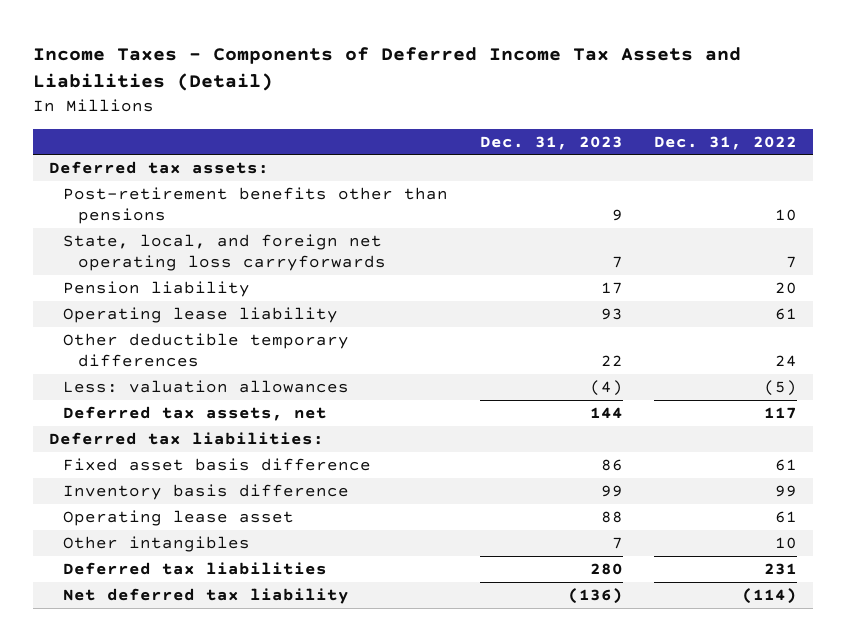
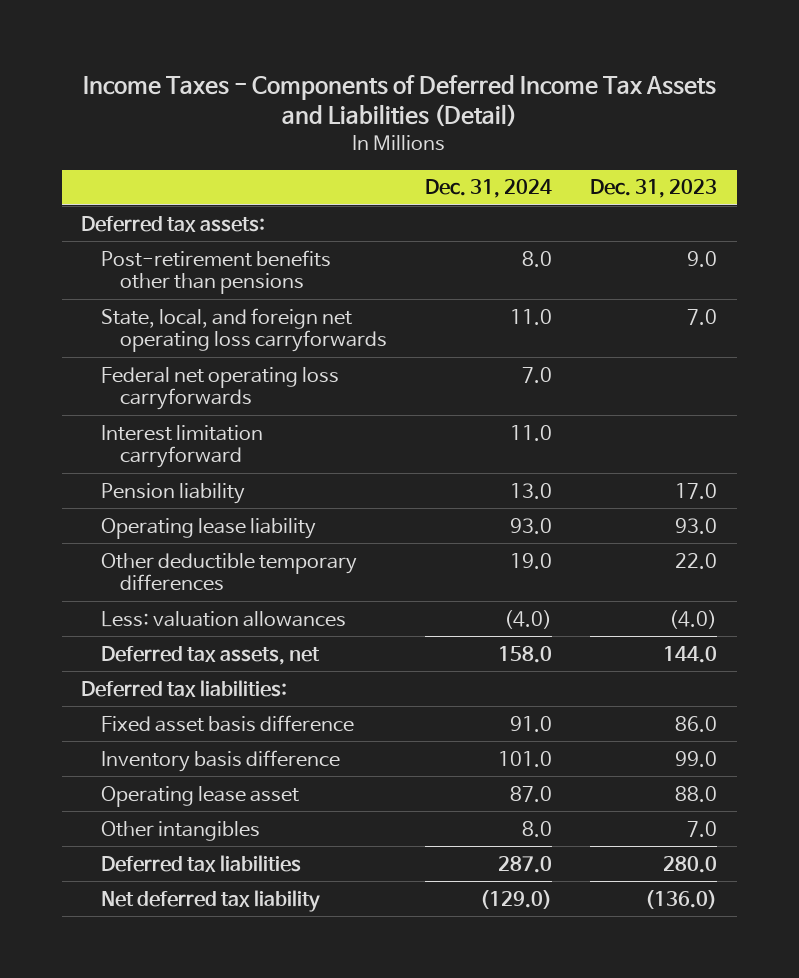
- | Dec. 31, 2023 | Dec. 31, 2022
+ | Dec. 31, 2024 | Dec. 31, 2023
- Post-retirement benefits other than pensions | 9 | 10
- State, local, and foreign net operating loss carryforwards | 7 | 7
- Pension liability | 17 | 20
- Operating lease liability | 93 | 61
- Other deductible temporary differences | 22 | 24
- Less: valuation allowances | (4) | (5)
- Deferred tax assets, net | 144 | 117
+ Post-retirement benefits other than pensions | 8.0 | 9.0
+ State, local, and foreign net operating loss carryforwards | 11.0 | 7.0
+ Federal net operating loss carryforwards | 7.0 |
+ Interest limitation carryforward | 11.0 |
+ Pension liability | 13.0 | 17.0
+ Operating lease liability | 93.0 | 93.0
+ Other deductible temporary differences | 19.0 | 22.0
+ Less: valuation allowances | (4.0) | (4.0)
+ Deferred tax assets, net | 158.0 | 144.0
- Fixed asset basis difference | 86 | 61
- Inventory basis difference | 99 | 99
- Operating lease asset | 88 | 61
- Other intangibles | 7 | 10
- Deferred tax liabilities | 280 | 231
- Net deferred tax liability | (136) | (114)
+ Fixed asset basis difference | 91.0 | 86.0
+ Inventory basis difference | 101.0 | 99.0
+ Operating lease asset | 87.0 | 88.0
+ Other intangibles | 8.0 | 7.0
+ Deferred tax liabilities | 287.0 | 280.0
+ Net deferred tax liability | (129.0) | (136.0)

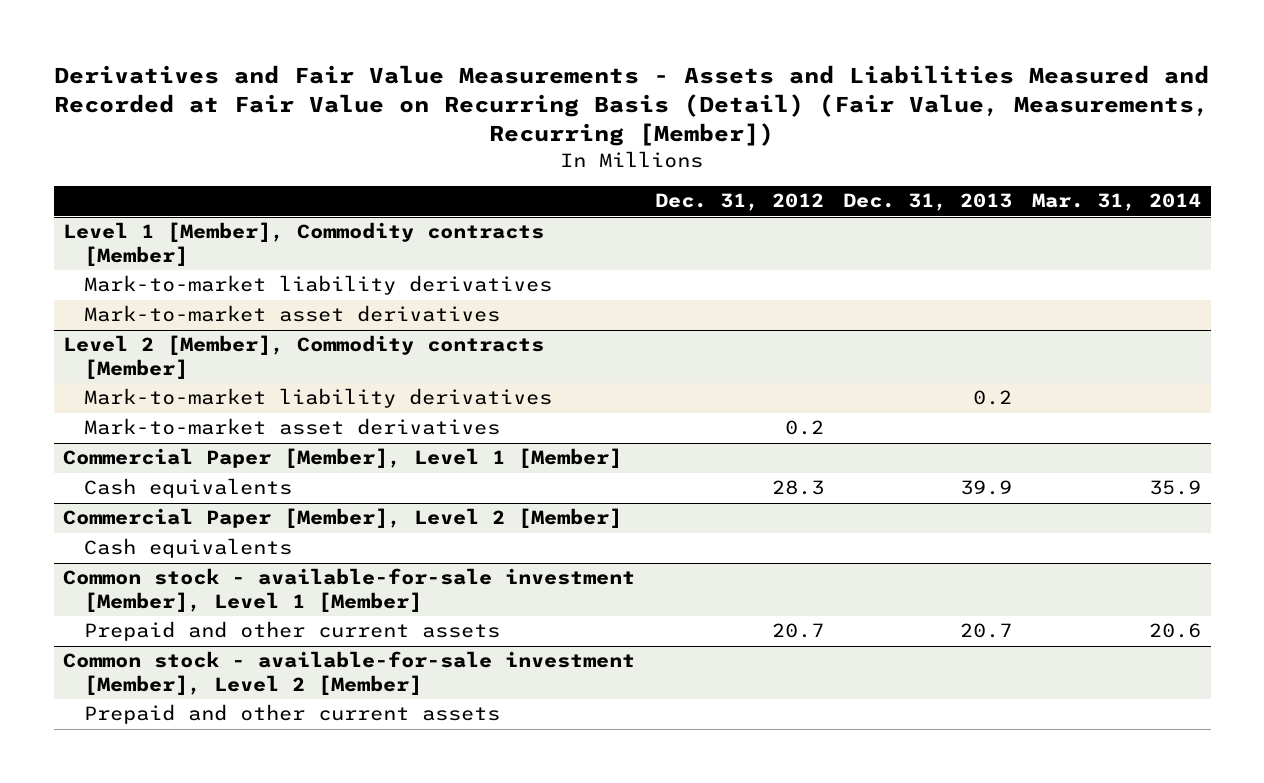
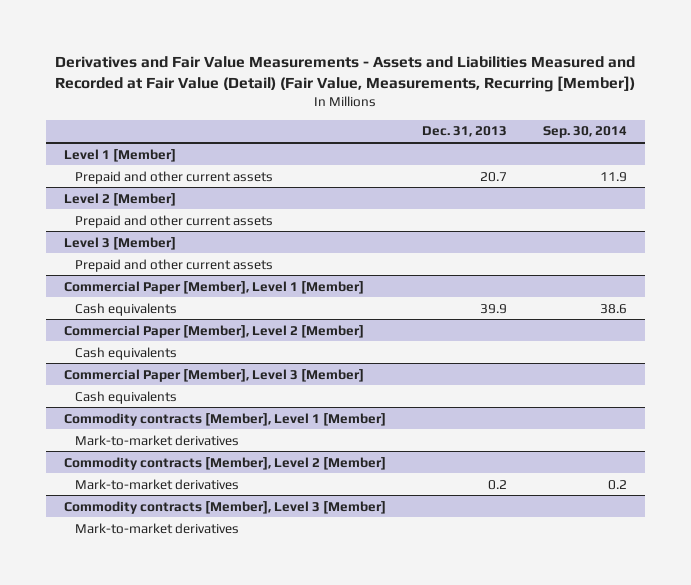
- Derivatives and Fair Value Measurements - Assets and Liabilities Measured and Recorded at Fair Value on Recurring Basis (Detail) (Fair Value, Measurements, Recurring [Member])
+ Derivatives and Fair Value Measurements - Assets and Liabilities Measured and Recorded at Fair Value (Detail) (Fair Value, Measurements, Recurring [Member])
- | Dec. 31, 2012 | Dec. 31, 2013 | Mar. 31, 2014
+ | Dec. 31, 2013 | Sep. 30, 2014
- Level 1 [Member], Commodity contracts [Member]
- Mark-to-market liability derivatives
- Mark-to-market asset derivatives
- Level 2 [Member], Commodity contracts [Member]
- Mark-to-market liability derivatives | | 0.2 |
- Mark-to-market asset derivatives | 0.2 | |
+ Level 1 [Member]
+ Prepaid and other current assets | 20.7 | 11.9
+ Level 2 [Member]
+ Prepaid and other current assets
+ Level 3 [Member]
+ Prepaid and other current assets
- Common stock - available-for-sale investment [Member], Level 1 [Member]
- Prepaid and other current assets | 20.7 | 20.7 | 20.6
- Common stock - available-for-sale investment [Member], Level 2 [Member]
- Prepaid and other current assets
+ Commercial Paper [Member], Level 3 [Member]
+ Cash equivalents
+ Commodity contracts [Member], Level 1 [Member]
+ Mark-to-market derivatives
+ Commodity contracts [Member], Level 2 [Member]
+ Mark-to-market derivatives | 0.2 | 0.2
+ Commodity contracts [Member], Level 3 [Member]
+ Mark-to-market derivatives

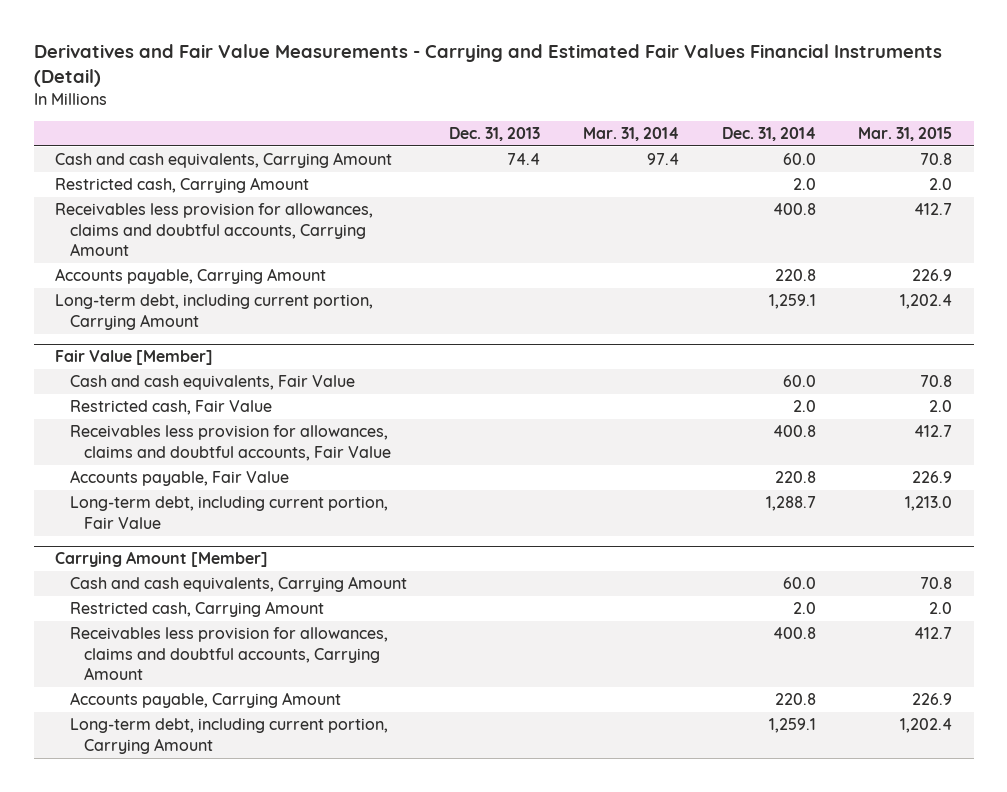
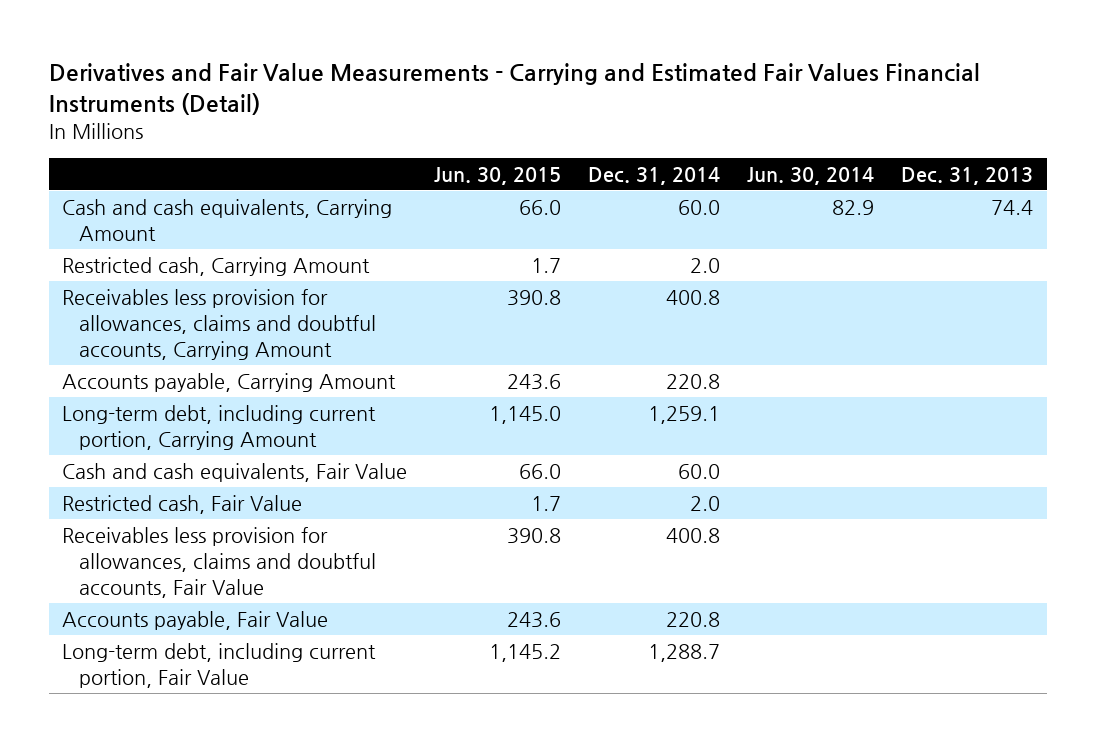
- | Dec. 31, 2013 | Mar. 31, 2014 | Dec. 31, 2014 | Mar. 31, 2015
+ | Jun. 30, 2015 | Dec. 31, 2014 | Jun. 30, 2014 | Dec. 31, 2013
- Fair Value [Member]
- Carrying Amount [Member]
- Cash and cash equivalents, Carrying Amount | | | 60.0 | 70.8
- Restricted cash, Carrying Amount | | | 2.0 | 2.0
- Receivables less provision for allowances, claims and doubtful accounts, Carrying Amount | | | 400.8 | 412.7
- Accounts payable, Carrying Amount | | | 220.8 | 226.9
- Long-term debt, including current portion, Carrying Amount | | | 1,259.1 | 1,202.4

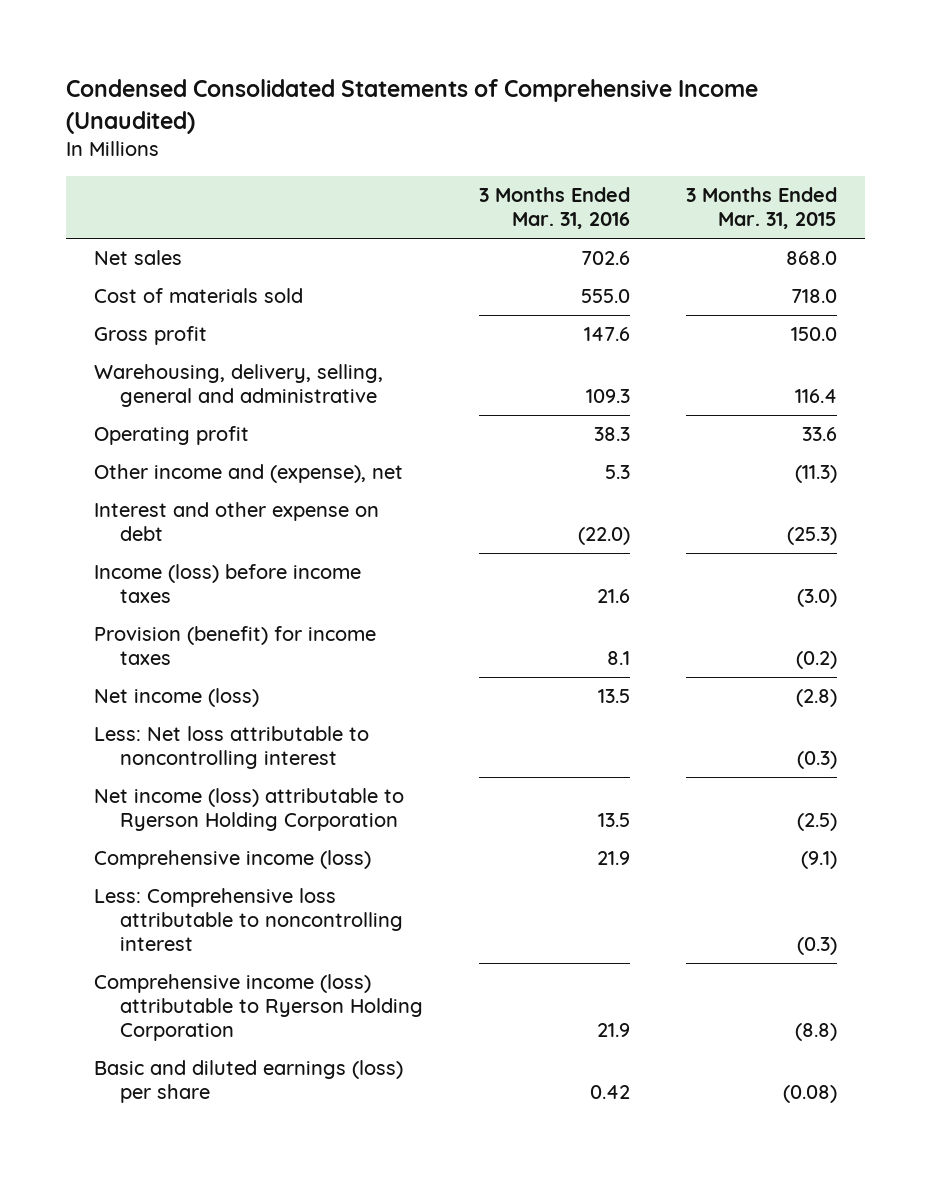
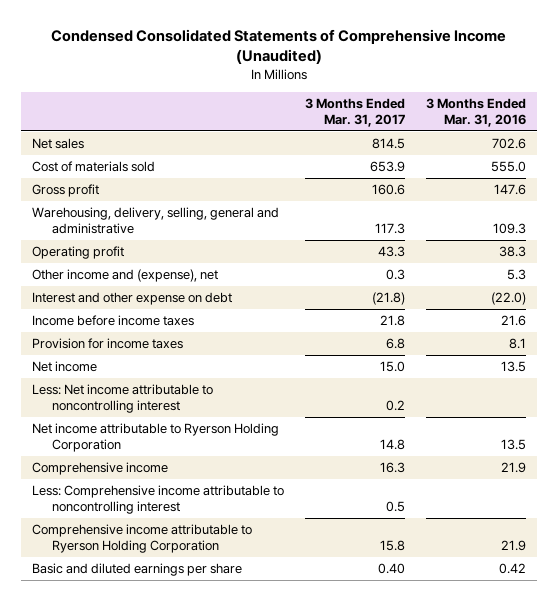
- | 3 Months Ended Mar. 31, 2016 | 3 Months Ended Mar. 31, 2015
+ | 3 Months Ended Mar. 31, 2017 | 3 Months Ended Mar. 31, 2016
- Income (loss) before income taxes | 21.6 | (3.0)
- Provision (benefit) for income taxes | 8.1 | (0.2)
- Net income (loss) | 13.5 | (2.8)
- Less: Net loss attributable to noncontrolling interest | | (0.3)
- Net income (loss) attributable to Ryerson Holding Corporation | 13.5 | (2.5)
- Comprehensive income (loss) | 21.9 | (9.1)
- Less: Comprehensive loss attributable to noncontrolling interest | | (0.3)
- Comprehensive income (loss) attributable to Ryerson Holding Corporation | 21.9 | (8.8)
- Basic and diluted earnings (loss) per share | 0.42 | (0.08)
+ Income before income taxes | 21.8 | 21.6
+ Provision for income taxes | 6.8 | 8.1
+ Net income | 15.0 | 13.5
+ Less: Net income attributable to noncontrolling interest | 0.2 |
+ Net income attributable to Ryerson Holding Corporation | 14.8 | 13.5
+ Comprehensive income | 16.3 | 21.9
+ Less: Comprehensive income attributable to noncontrolling interest | 0.5 |
+ Comprehensive income attributable to Ryerson Holding Corporation | 15.8 | 21.9
+ Basic and diluted earnings per share | 0.40 | 0.42

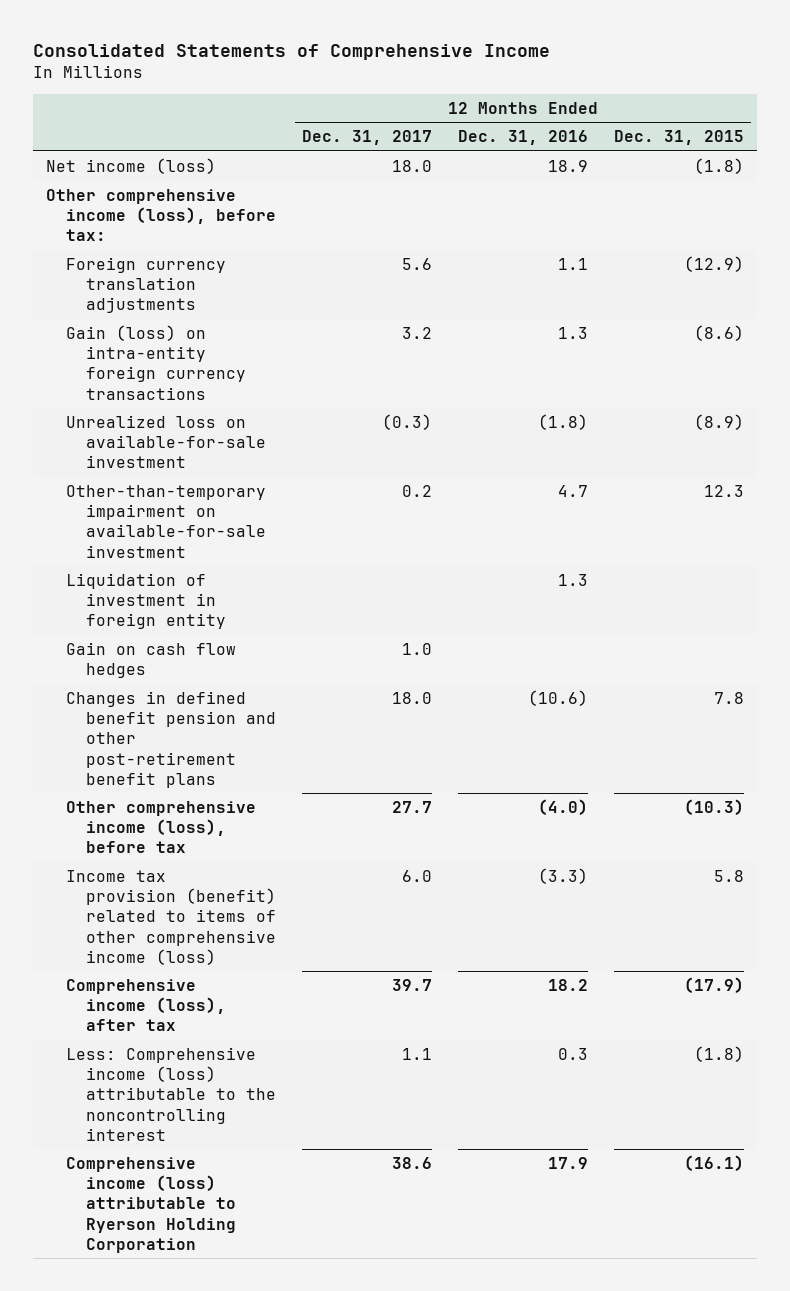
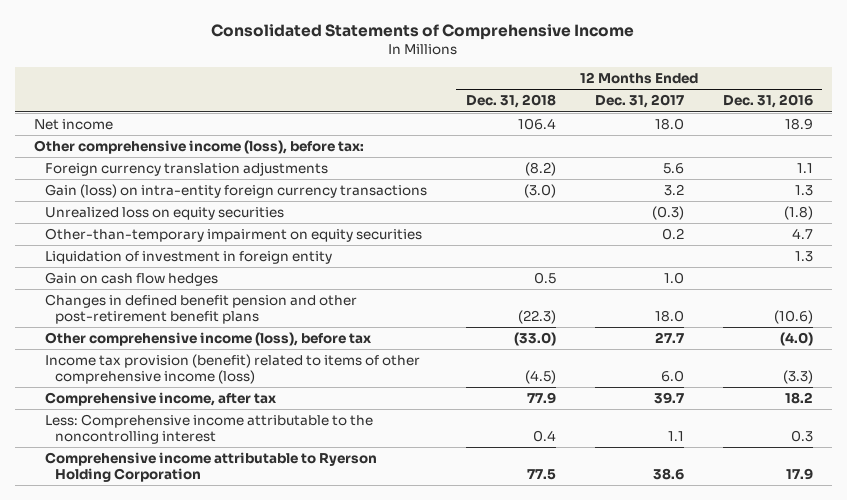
- | 12 Months Ended Dec. 31, 2017 | 12 Months Ended Dec. 31, 2016 | 12 Months Ended Dec. 31, 2015
+ | 12 Months Ended Dec. 31, 2018 | 12 Months Ended Dec. 31, 2017 | 12 Months Ended Dec. 31, 2016
- Net income (loss) | 18.0 | 18.9 | (1.8)
+ Net income | 106.4 | 18.0 | 18.9
- Unrealized loss on available-for-sale investment | (0.3) | (1.8) | (8.9)
- Other-than-temporary impairment on available-for-sale investment | 0.2 | 4.7 | 12.3
+ Unrealized loss on equity securities | | (0.3) | (1.8)
+ Other-than-temporary impairment on equity securities | | 0.2 | 4.7
- Comprehensive income (loss), after tax | 39.7 | 18.2 | (17.9)
- Less: Comprehensive income (loss) attributable to the noncontrolling interest | 1.1 | 0.3 | (1.8)
- Comprehensive income (loss) attributable to Ryerson Holding Corporation | 38.6 | 17.9 | (16.1)
+ Comprehensive income, after tax | 77.9 | 39.7 | 18.2
+ Less: Comprehensive income attributable to the noncontrolling interest | 0.4 | 1.1 | 0.3
+ Comprehensive income attributable to Ryerson Holding Corporation | 77.5 | 38.6 | 17.9

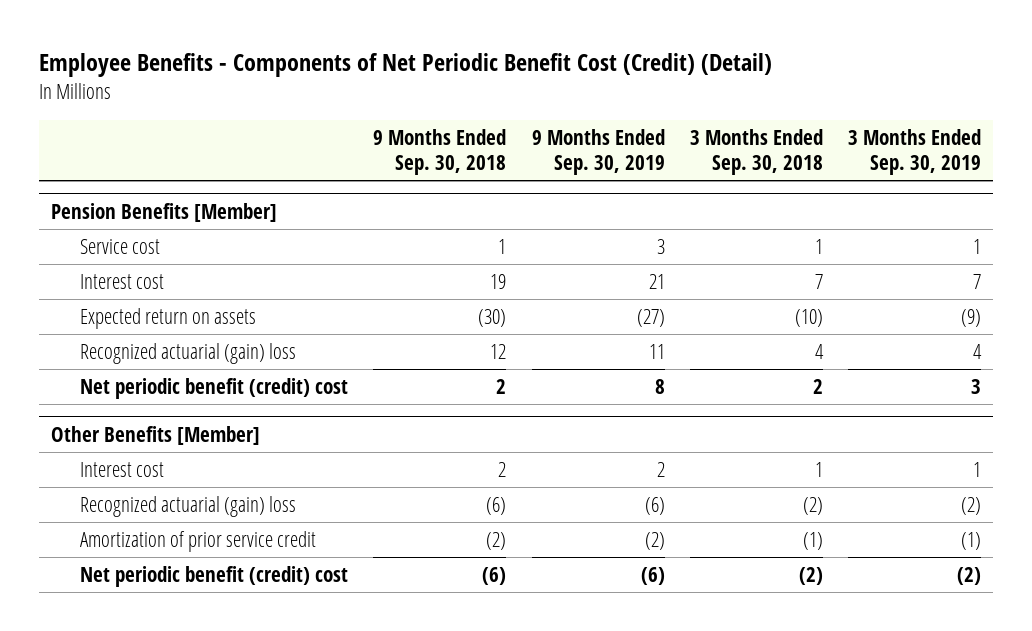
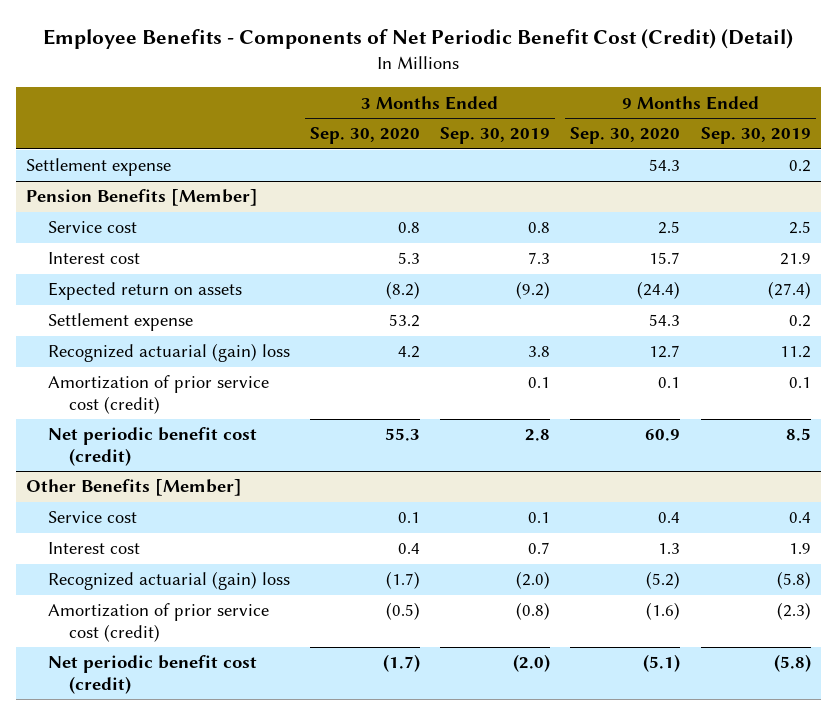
- | 9 Months Ended Sep. 30, 2018 | 9 Months Ended Sep. 30, 2019 | 3 Months Ended Sep. 30, 2018 | 3 Months Ended Sep. 30, 2019
+ | 3 Months Ended Sep. 30, 2020 | 3 Months Ended Sep. 30, 2019 | 9 Months Ended Sep. 30, 2020 | 9 Months Ended Sep. 30, 2019
+ Settlement expense | | | 54.3 | 0.2
@ Pension Benefits [Member]
- Service cost | 1 | 3 | 1 | 1
- Interest cost | 19 | 21 | 7 | 7
- Expected return on assets | (30) | (27) | (10) | (9)
- Recognized actuarial (gain) loss | 12 | 11 | 4 | 4
- Net periodic benefit (credit) cost | 2 | 8 | 2 | 3
+ Service cost | 0.8 | 0.8 | 2.5 | 2.5
+ Interest cost | 5.3 | 7.3 | 15.7 | 21.9
+ Expected return on assets | (8.2) | (9.2) | (24.4) | (27.4)
+ Settlement expense | 53.2 | | 54.3 | 0.2
+ Recognized actuarial (gain) loss | 4.2 | 3.8 | 12.7 | 11.2
+ Amortization of prior service cost (credit) | | 0.1 | 0.1 | 0.1
+ Net periodic benefit cost (credit) | 55.3 | 2.8 | 60.9 | 8.5
@ Other Benefits [Member]
- Interest cost | 2 | 2 | 1 | 1
- Recognized actuarial (gain) loss | (6) | (6) | (2) | (2)
- Amortization of prior service credit | (2) | (2) | (1) | (1)
- Net periodic benefit (credit) cost | (6) | (6) | (2) | (2)
+ Service cost | 0.1 | 0.1 | 0.4 | 0.4
+ Interest cost | 0.4 | 0.7 | 1.3 | 1.9
+ Recognized actuarial (gain) loss | (1.7) | (2.0) | (5.2) | (5.8)
+ Amortization of prior service cost (credit) | (0.5) | (0.8) | (1.6) | (2.3)
+ Net periodic benefit cost (credit) | (1.7) | (2.0) | (5.1) | (5.8)

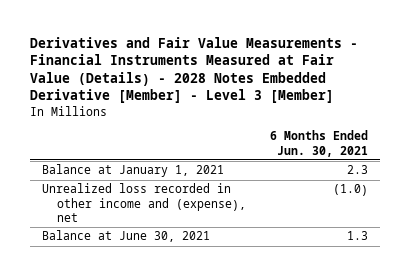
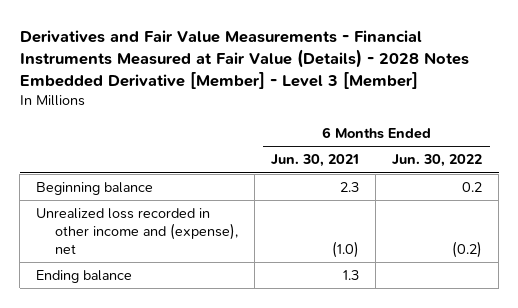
- | 6 Months Ended Jun. 30, 2021
+ | 6 Months Ended Jun. 30, 2021 | 6 Months Ended Jun. 30, 2022
- Balance at January 1, 2021 | 2.3
+ Beginning balance | 2.3 | 0.2
- Balance at June 30, 2021 | 1.3
+ Ending balance | 1.3 |

